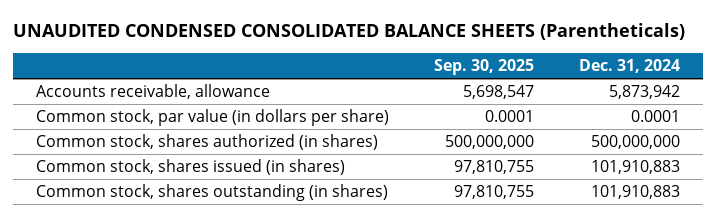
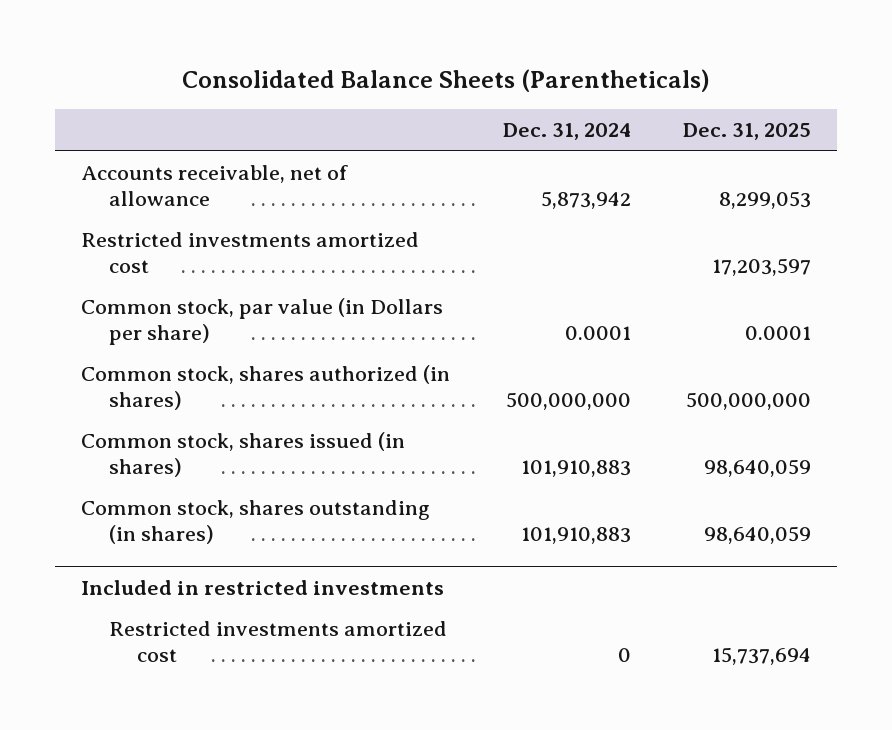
- UNAUDITED CONDENSED CONSOLIDATED BALANCE SHEETS (Parentheticals)
+ Consolidated Balance Sheets (Parentheticals)
- | Sep. 30, 2025 | Dec. 31, 2024
+ | Dec. 31, 2024 | Dec. 31, 2025
- Accounts receivable, allowance | 5,698,547 | 5,873,942
- Common stock, par value (in dollars per share) | 0.0001 | 0.0001
+ Accounts receivable, net of allowance | 5,873,942 | 8,299,053
+ Restricted investments amortized cost | | 17,203,597
+ Common stock, par value (in Dollars per share) | 0.0001 | 0.0001
+ Included in restricted investments
+ Restricted investments amortized cost | 0 | 15,737,694

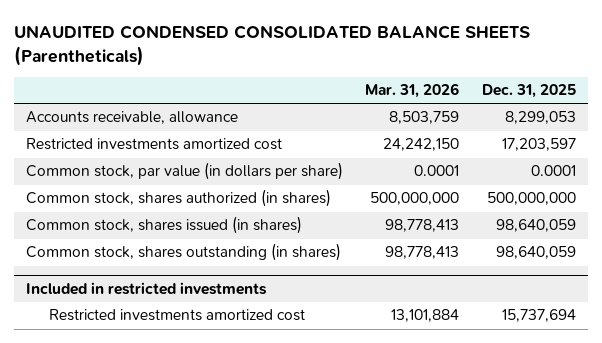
- Consolidated Balance Sheets (Parentheticals)
+ UNAUDITED CONDENSED CONSOLIDATED BALANCE SHEETS (Parentheticals)
- | Dec. 31, 2024 | Dec. 31, 2025
+ | Mar. 31, 2026 | Dec. 31, 2025
- Accounts receivable, net of allowance | 5,873,942 | 8,299,053
+ Accounts receivable, allowance | 8,503,759 | 8,299,053
- Common stock, par value (in Dollars per share) | 0.0001 | 0.0001
+ Common stock, par value (in dollars per share) | 0.0001 | 0.0001

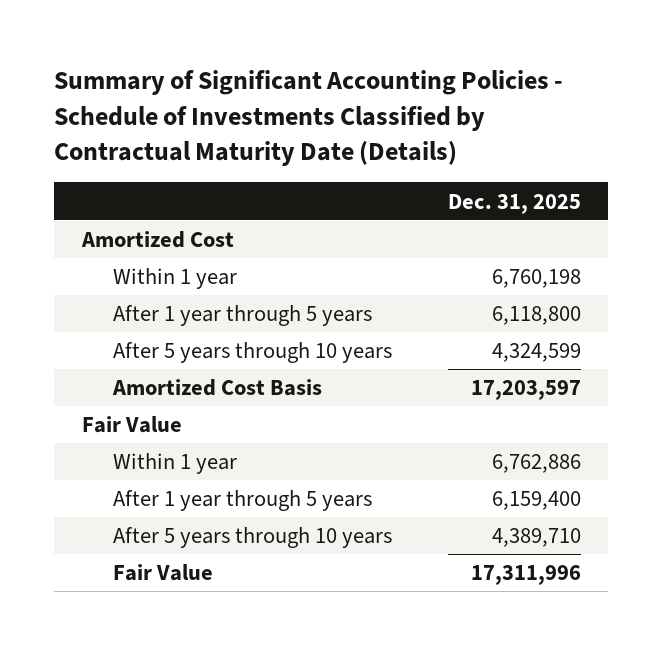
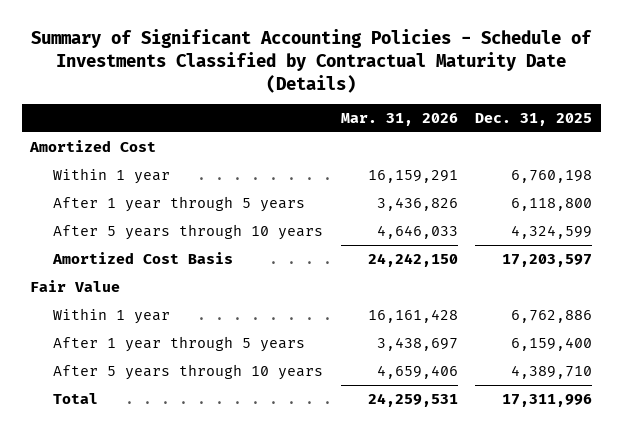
- | Dec. 31, 2025
+ | Mar. 31, 2026 | Dec. 31, 2025
- Fair Value | 17,311,996
+ Total | 24,259,531 | 17,311,996

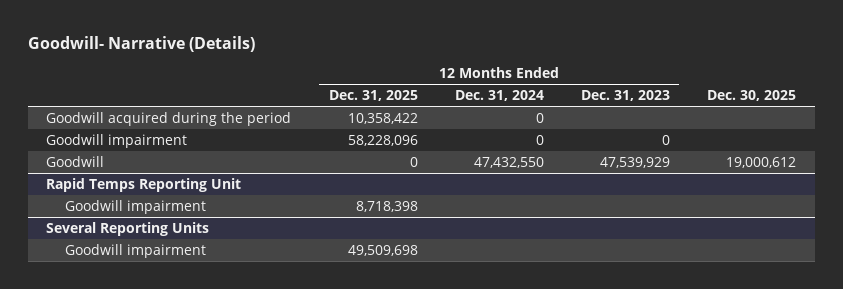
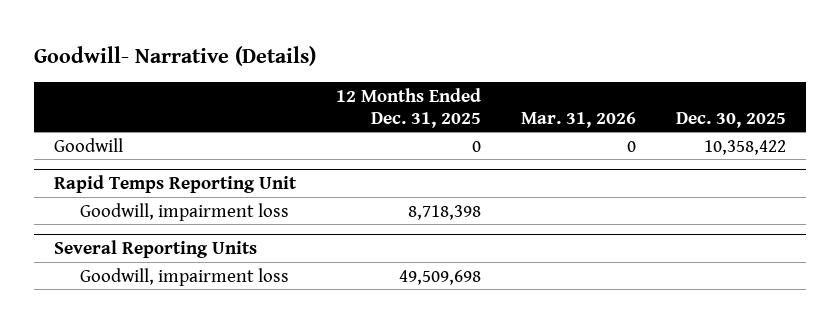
- | 12 Months Ended Dec. 31, 2025 | 12 Months Ended Dec. 31, 2024 | 12 Months Ended Dec. 31, 2023 | Dec. 30, 2025
+ | 12 Months Ended Dec. 31, 2025 | Mar. 31, 2026 | Dec. 30, 2025
- Goodwill acquired during the period | 10,358,422 | 0 | |
- Goodwill impairment | 58,228,096 | 0 | 0 |
- Goodwill | 0 | 47,432,550 | 47,539,929 | 19,000,612
+ Goodwill | 0 | 0 | 10,358,422
@ Rapid Temps Reporting Unit
- Goodwill impairment | 8,718,398 | | |
+ Goodwill, impairment loss | 8,718,398 | |
@ Several Reporting Units
- Goodwill impairment | 49,509,698 | | |
+ Goodwill, impairment loss | 49,509,698 | |

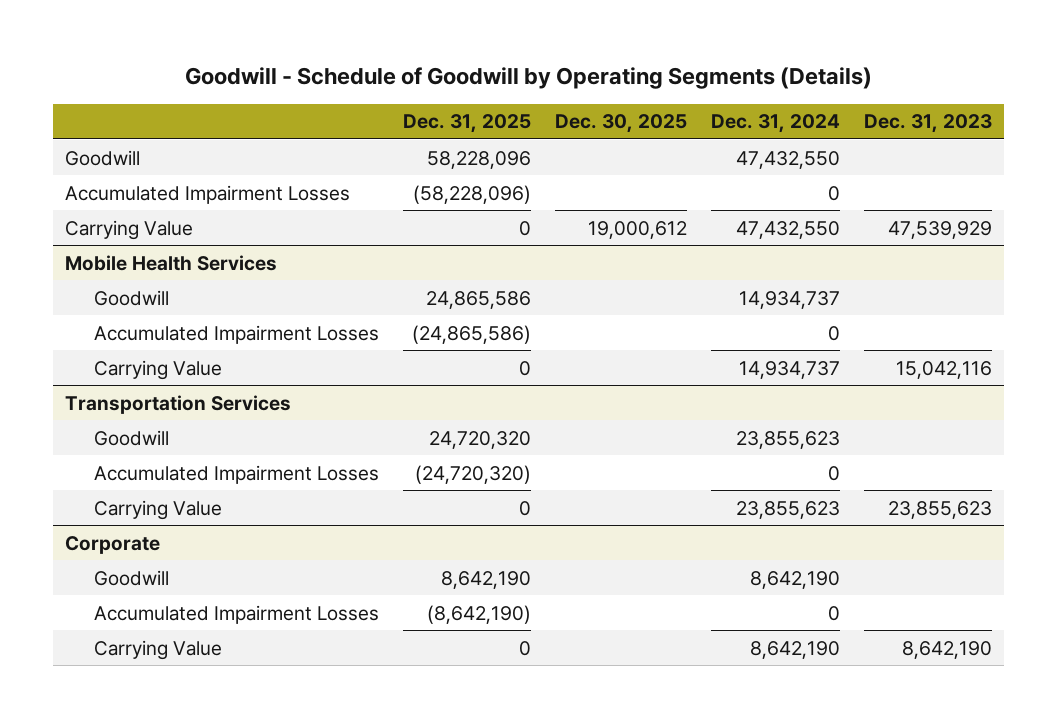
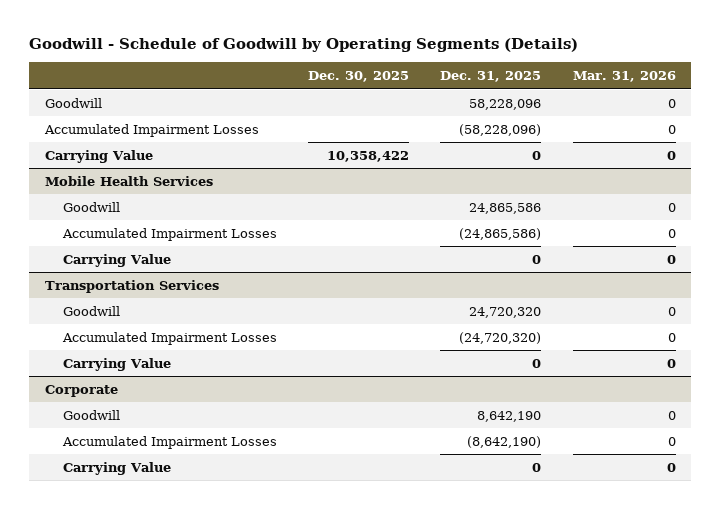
- | Dec. 31, 2025 | Dec. 30, 2025 | Dec. 31, 2024 | Dec. 31, 2023
+ | Dec. 30, 2025 | Dec. 31, 2025 | Mar. 31, 2026
- Carrying Value | 0 | 19,000,612 | 47,432,550 | 47,539,929
+ Carrying Value | 10,358,422 | 0 | 0

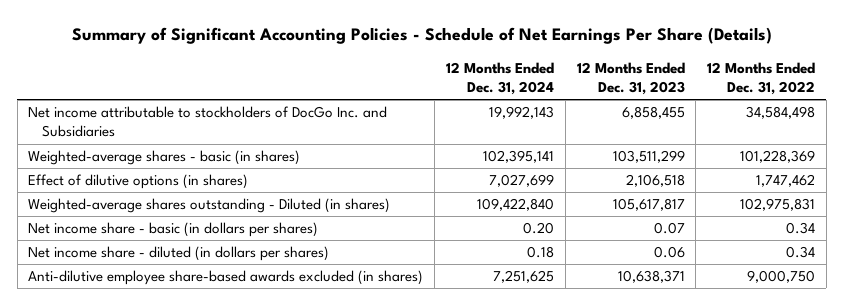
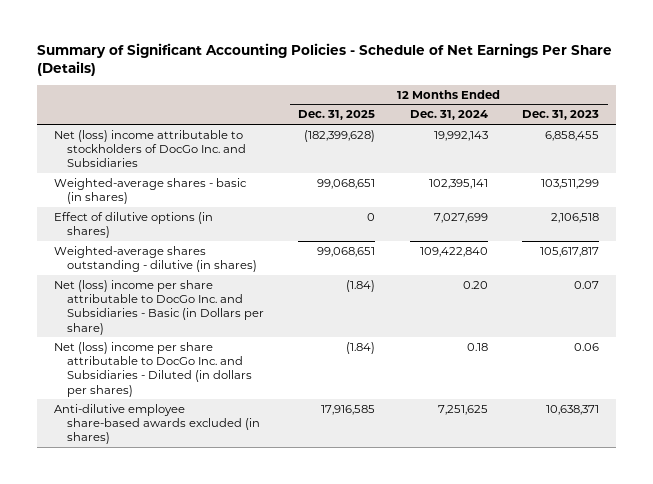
- | 12 Months Ended Dec. 31, 2024 | 12 Months Ended Dec. 31, 2023 | 12 Months Ended Dec. 31, 2022
+ | 12 Months Ended Dec. 31, 2025 | 12 Months Ended Dec. 31, 2024 | 12 Months Ended Dec. 31, 2023
- Net income attributable to stockholders of DocGo Inc. and Subsidiaries | 19,992,143 | 6,858,455 | 34,584,498
+ Net (loss) income attributable to stockholders of DocGo Inc. and Subsidiaries | (182,399,628) | 19,992,143 | 6,858,455
- Weighted-average shares outstanding - Diluted (in shares) | 109,422,840 | 105,617,817 | 102,975,831
- Net income share - basic (in dollars per shares) | 0.20 | 0.07 | 0.34
- Net income share - diluted (in dollars per shares) | 0.18 | 0.06 | 0.34
+ Weighted-average shares outstanding - dilutive (in shares) | 99,068,651 | 109,422,840 | 105,617,817
+ Net (loss) income per share attributable to DocGo Inc. and Subsidiaries - Basic (in Dollars per share) | (1.84) | 0.20 | 0.07
+ Net (loss) income per share attributable to DocGo Inc. and Subsidiaries - Diluted (in dollars per shares) | (1.84) | 0.18 | 0.06

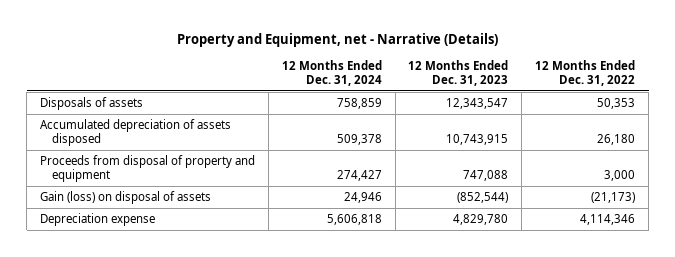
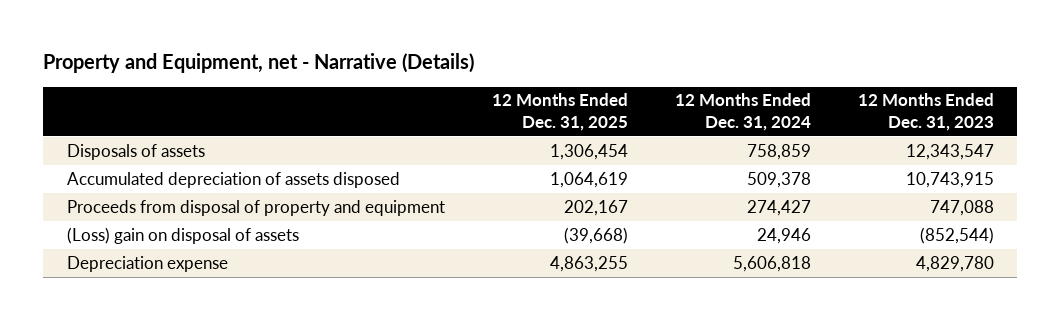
- | 12 Months Ended Dec. 31, 2024 | 12 Months Ended Dec. 31, 2023 | 12 Months Ended Dec. 31, 2022
+ | 12 Months Ended Dec. 31, 2025 | 12 Months Ended Dec. 31, 2024 | 12 Months Ended Dec. 31, 2023
- Gain (loss) on disposal of assets | 24,946 | (852,544) | (21,173)
+ (Loss) gain on disposal of assets | (39,668) | 24,946 | (852,544)

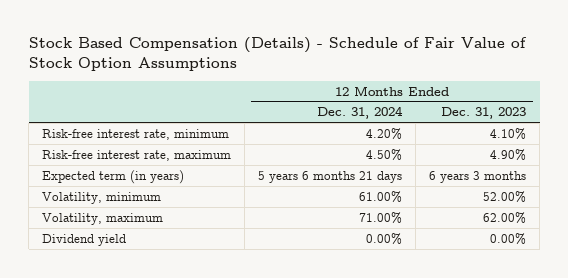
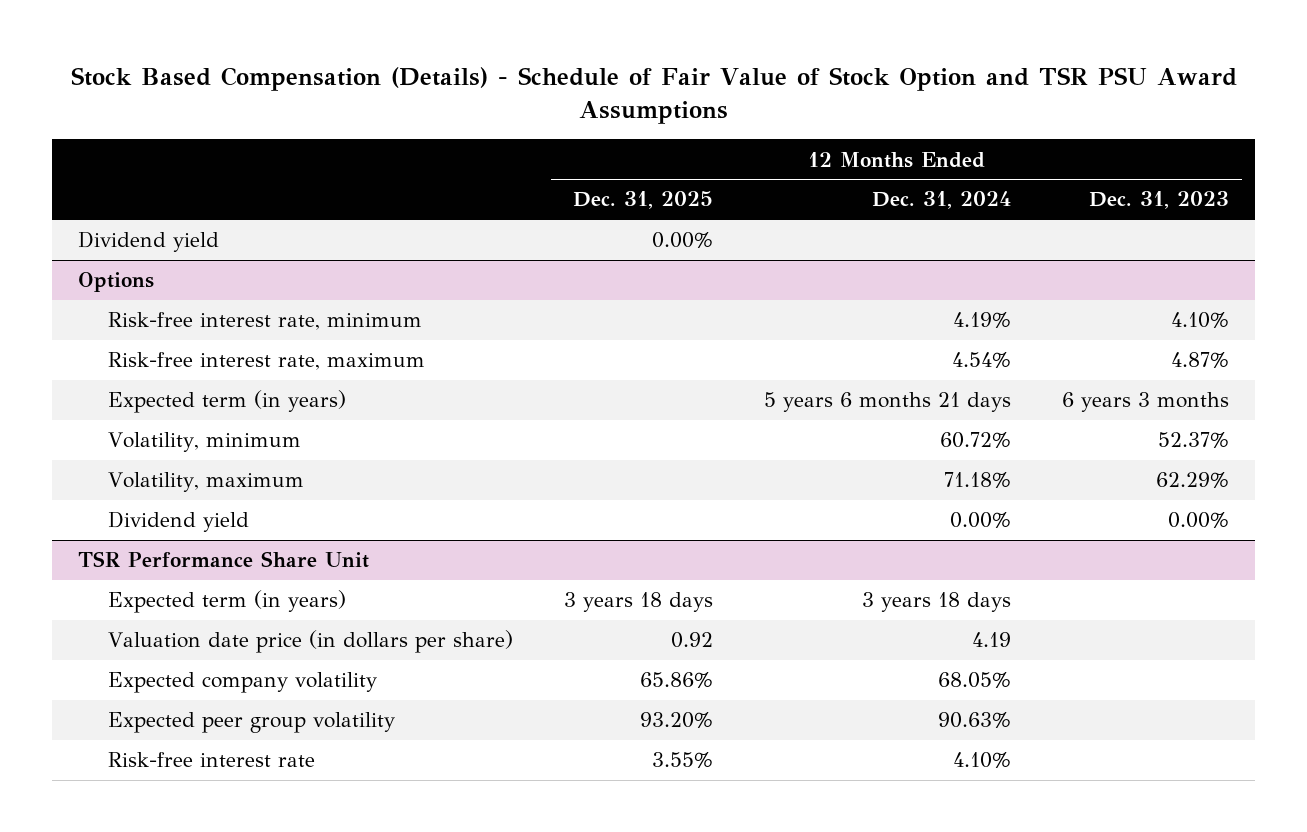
- Stock Based Compensation (Details) - Schedule of Fair Value of Stock Option Assumptions
+ Stock Based Compensation (Details) - Schedule of Fair Value of Stock Option and TSR PSU Award Assumptions
- | 12 Months Ended Dec. 31, 2024 | 12 Months Ended Dec. 31, 2023
+ | 12 Months Ended Dec. 31, 2025 | 12 Months Ended Dec. 31, 2024 | 12 Months Ended Dec. 31, 2023
- Risk-free interest rate, minimum | 4.20% | 4.10%
- Risk-free interest rate, maximum | 4.50% | 4.90%
+ Dividend yield | 0.00% | |
+ Options
+ Risk-free interest rate, minimum | | 4.19% | 4.10%
+ Risk-free interest rate, maximum | | 4.54% | 4.87%
- Volatility, minimum | 61.00% | 52.00%
- Volatility, maximum | 71.00% | 62.00%
+ Volatility, minimum | | 60.72% | 52.37%
+ Volatility, maximum | | 71.18% | 62.29%
+ TSR Performance Share Unit
+ Expected term (in years) | 3 years 18 days | 3 years 18 days |
+ Valuation date price (in dollars per share) | 0.92 | 4.19 |
+ Expected company volatility | 65.86% | 68.05% |
+ Expected peer group volatility | 93.20% | 90.63% |
+ Risk-free interest rate | 3.55% | 4.10% |

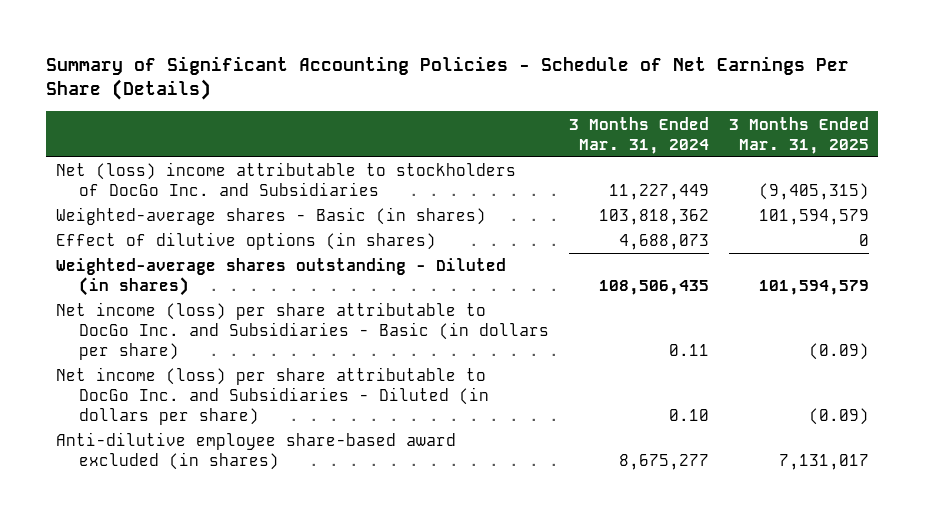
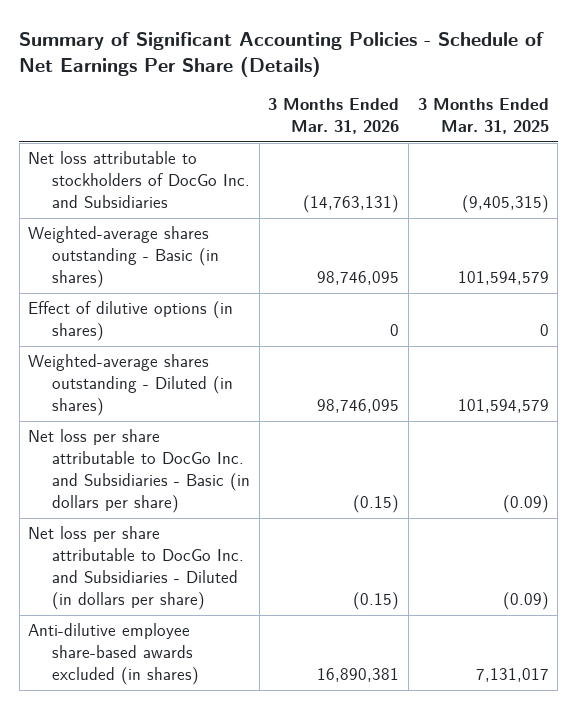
- | 3 Months Ended Mar. 31, 2024 | 3 Months Ended Mar. 31, 2025
+ | 3 Months Ended Mar. 31, 2026 | 3 Months Ended Mar. 31, 2025
- Net (loss) income attributable to stockholders of DocGo Inc. and Subsidiaries | 11,227,449 | (9,405,315)
- Weighted-average shares - Basic (in shares) | 103,818,362 | 101,594,579
+ Net loss attributable to stockholders of DocGo Inc. and Subsidiaries | (14,763,131) | (9,405,315)
+ Weighted-average shares outstanding - Basic (in shares) | 98,746,095 | 101,594,579
- Net income (loss) per share attributable to DocGo Inc. and Subsidiaries - Basic (in dollars per share) | 0.11 | (0.09)
- Net income (loss) per share attributable to DocGo Inc. and Subsidiaries - Diluted (in dollars per share) | 0.10 | (0.09)
- Anti-dilutive employee share-based award excluded (in shares) | 8,675,277 | 7,131,017
+ Net loss per share attributable to DocGo Inc. and Subsidiaries - Basic (in dollars per share) | (0.15) | (0.09)
+ Net loss per share attributable to DocGo Inc. and Subsidiaries - Diluted (in dollars per share) | (0.15) | (0.09)
+ Anti-dilutive employee share-based awards excluded (in shares) | 16,890,381 | 7,131,017

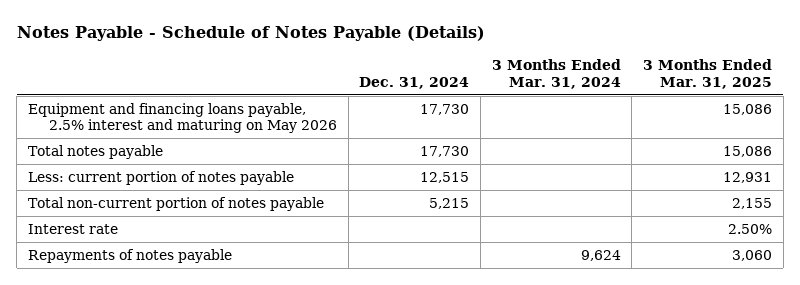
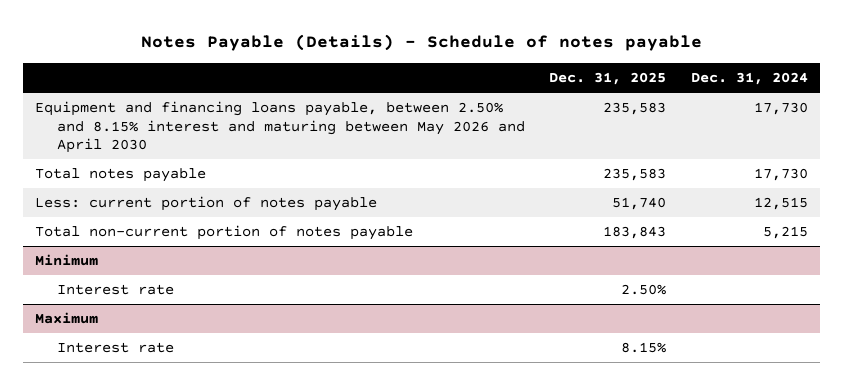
- Notes Payable - Schedule of Notes Payable (Details)
+ Notes Payable (Details) - Schedule of notes payable
- | Dec. 31, 2024 | 3 Months Ended Mar. 31, 2024 | 3 Months Ended Mar. 31, 2025
+ | Dec. 31, 2025 | Dec. 31, 2024
- Equipment and financing loans payable, 2.5% interest and maturing on May 2026 | 17,730 | | 15,086
+ Equipment and financing loans payable, between 2.50% and 8.15% interest and maturing between May 2026 and April 2030 | 235,583 | 17,730
+ Minimum
- Repayments of notes payable | | 9,624 | 3,060
+ Maximum
+ Interest rate | 8.15% |

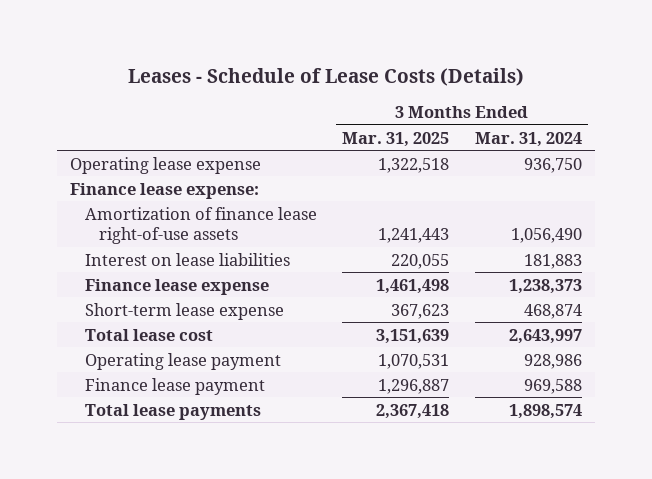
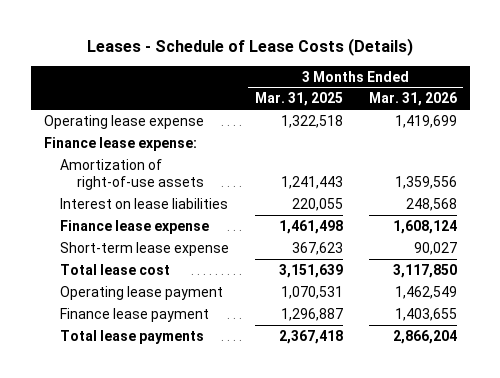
- | 3 Months Ended Mar. 31, 2025 | 3 Months Ended Mar. 31, 2024
+ | 3 Months Ended Mar. 31, 2025 | 3 Months Ended Mar. 31, 2026
- Amortization of finance lease right-of-use assets | 1,241,443 | 1,056,490
+ Amortization of right-of-use assets | 1,241,443 | 1,359,556

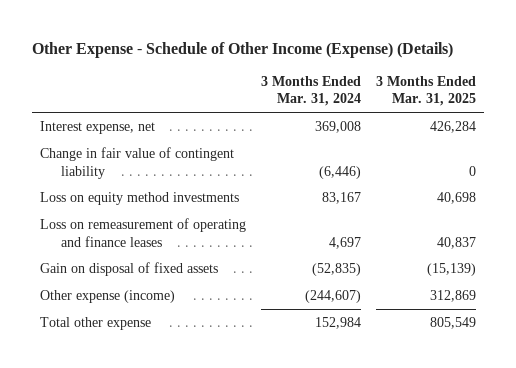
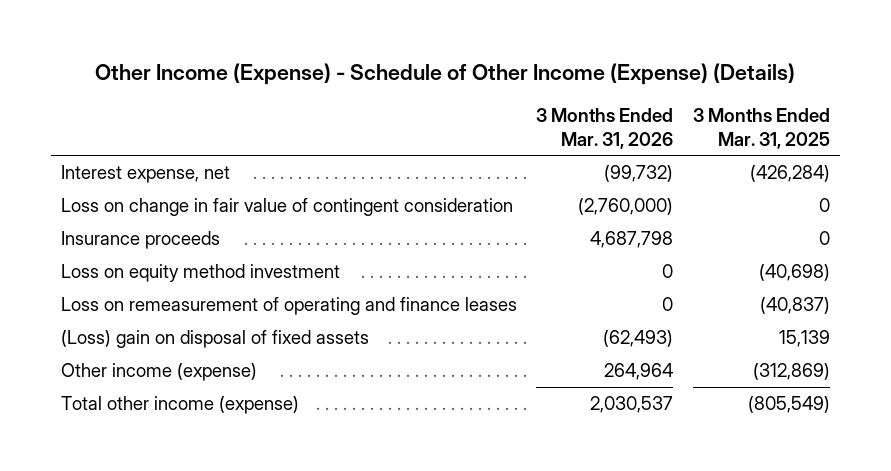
- Other Expense - Schedule of Other Income (Expense) (Details)
+ Other Income (Expense) - Schedule of Other Income (Expense) (Details)
- | 3 Months Ended Mar. 31, 2024 | 3 Months Ended Mar. 31, 2025
+ | 3 Months Ended Mar. 31, 2026 | 3 Months Ended Mar. 31, 2025
- Interest expense, net | 369,008 | 426,284
- Change in fair value of contingent liability | (6,446) | 0
- Loss on equity method investments | 83,167 | 40,698
- Loss on remeasurement of operating and finance leases | 4,697 | 40,837
- Gain on disposal of fixed assets | (52,835) | (15,139)
- Other expense (income) | (244,607) | 312,869
- Total other expense | 152,984 | 805,549
+ Interest expense, net | (99,732) | (426,284)
+ Loss on change in fair value of contingent consideration | (2,760,000) | 0
+ Insurance proceeds | 4,687,798 | 0
+ Loss on equity method investment | 0 | (40,698)
+ Loss on remeasurement of operating and finance leases | 0 | (40,837)
+ (Loss) gain on disposal of fixed assets | (62,493) | 15,139
+ Other income (expense) | 264,964 | (312,869)
+ Total other income (expense) | 2,030,537 | (805,549)

